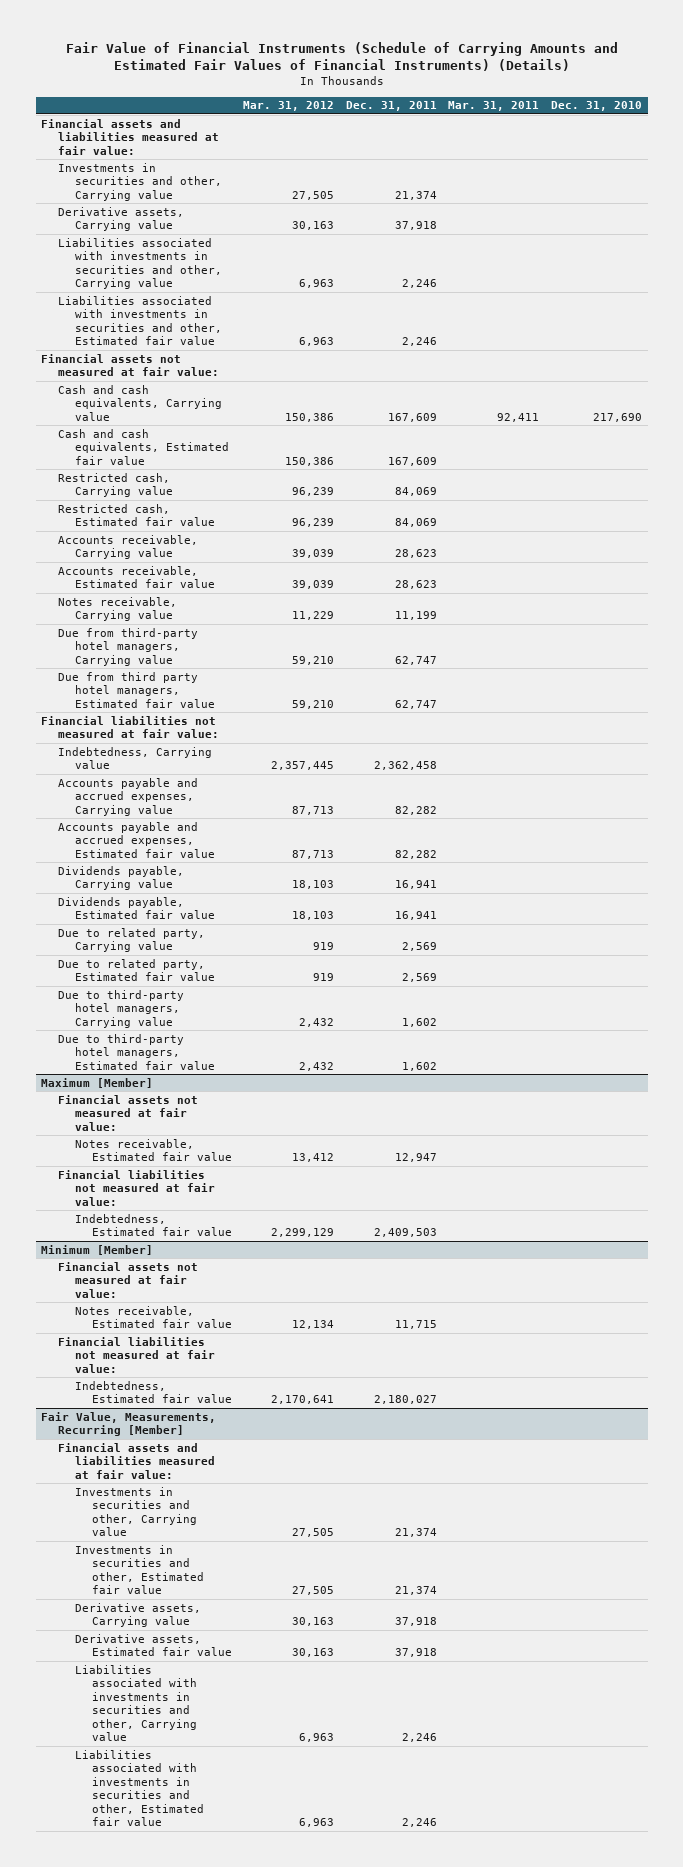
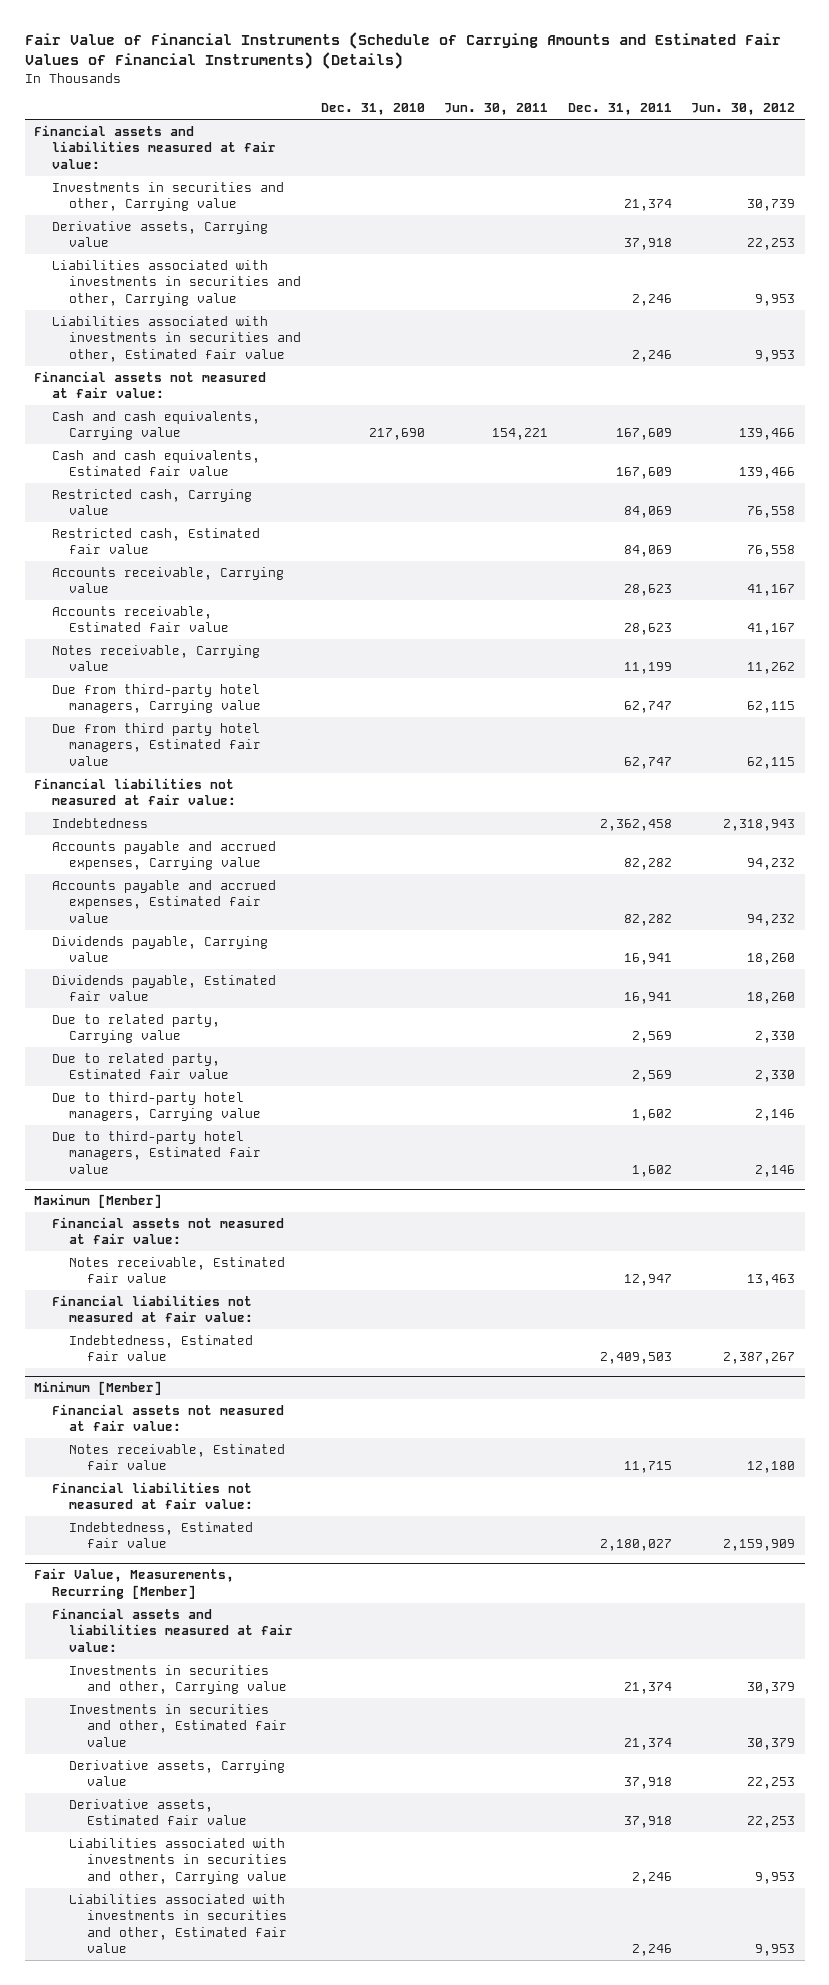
- | Mar. 31, 2012 | Dec. 31, 2011 | Mar. 31, 2011 | Dec. 31, 2010
+ | Dec. 31, 2010 | Jun. 30, 2011 | Dec. 31, 2011 | Jun. 30, 2012
- Indebtedness, Carrying value | 2,357,445 | 2,362,458 | |
+ Indebtedness | | | 2,362,458 | 2,318,943

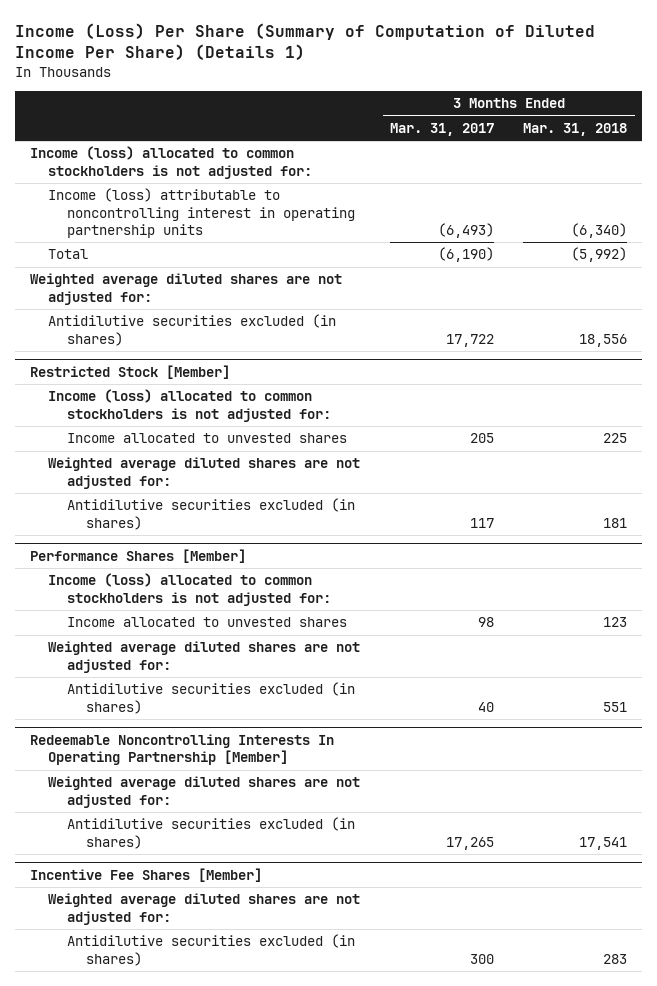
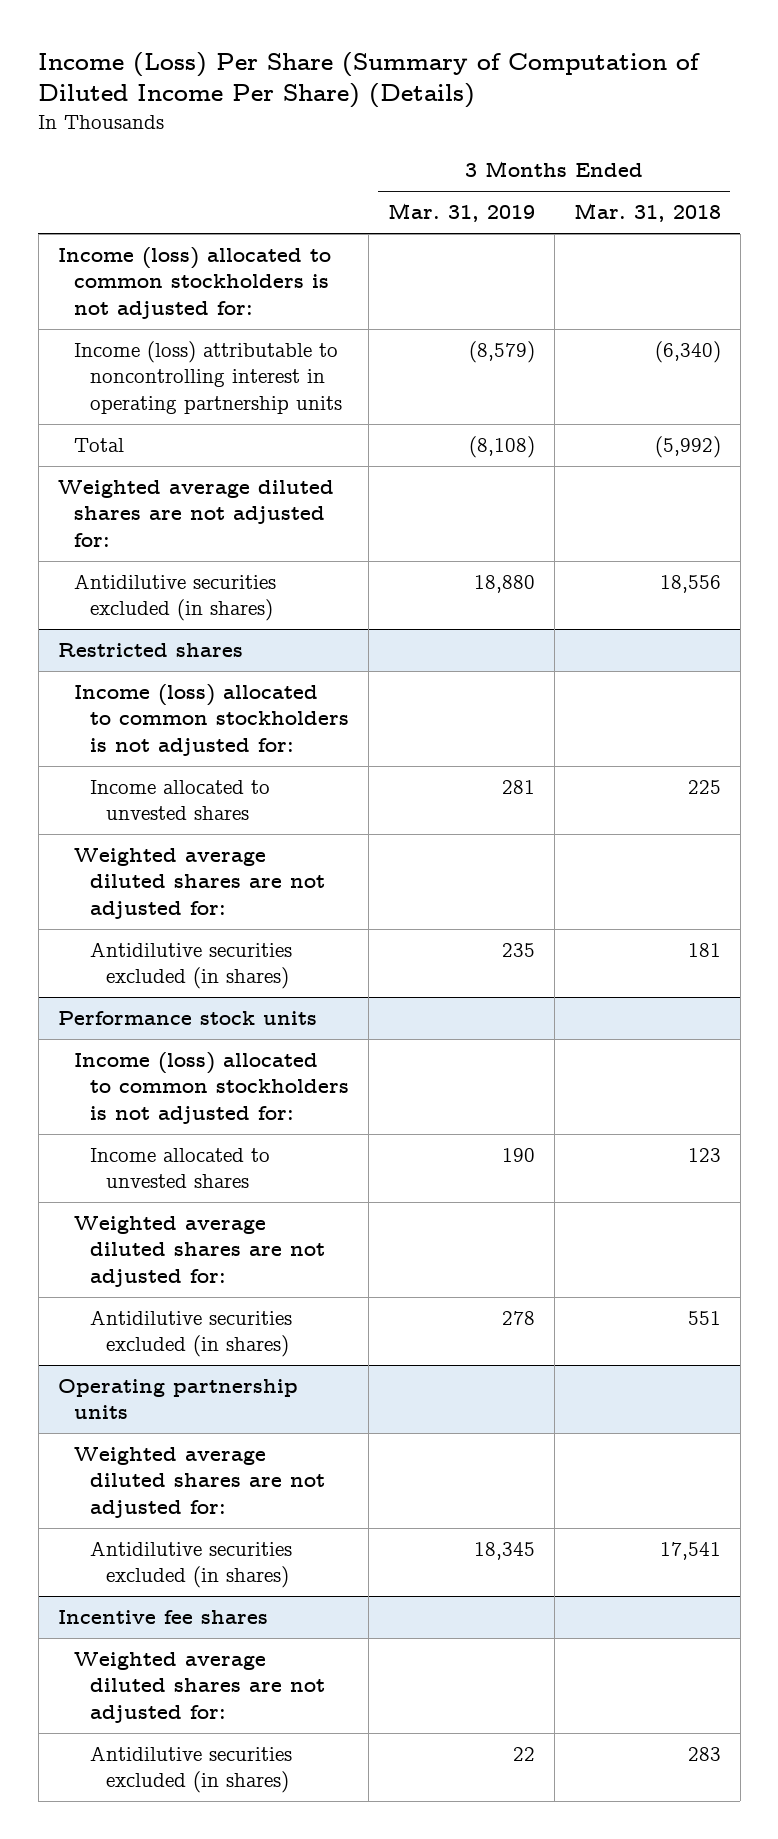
- Income (Loss) Per Share (Summary of Computation of Diluted Income Per Share) (Details 1)
+ Income (Loss) Per Share (Summary of Computation of Diluted Income Per Share) (Details)
- | 3 Months Ended Mar. 31, 2017 | 3 Months Ended Mar. 31, 2018
+ | 3 Months Ended Mar. 31, 2019 | 3 Months Ended Mar. 31, 2018
- Restricted Stock [Member]
+ Restricted shares
- Performance Shares [Member]
+ Performance stock units
- Redeemable Noncontrolling Interests In Operating Partnership [Member]
+ Operating partnership units
- Incentive Fee Shares [Member]
+ Incentive fee shares

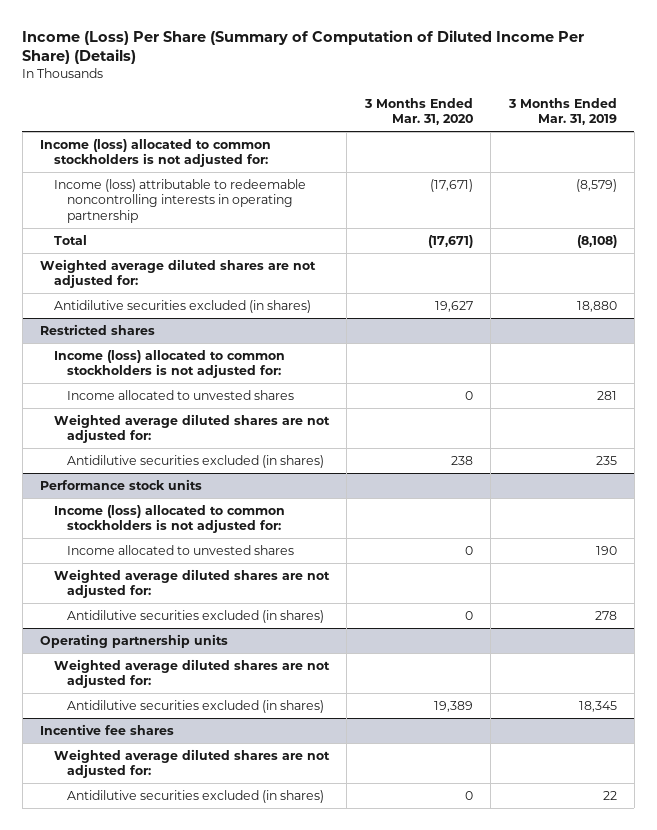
- | 3 Months Ended Mar. 31, 2019 | 3 Months Ended Mar. 31, 2018
+ | 3 Months Ended Mar. 31, 2020 | 3 Months Ended Mar. 31, 2019
- Income (loss) attributable to noncontrolling interest in operating partnership units | (8,579) | (6,340)
+ Income (loss) attributable to redeemable noncontrolling interests in operating partnership | (17,671) | (8,579)

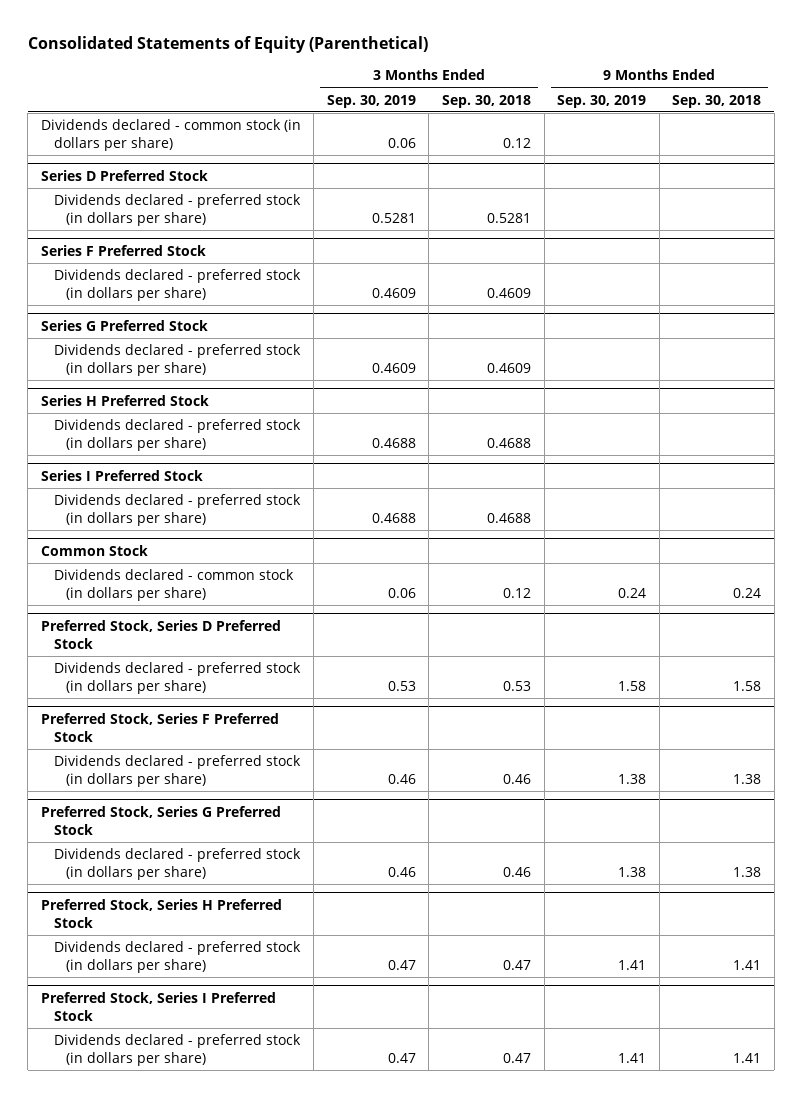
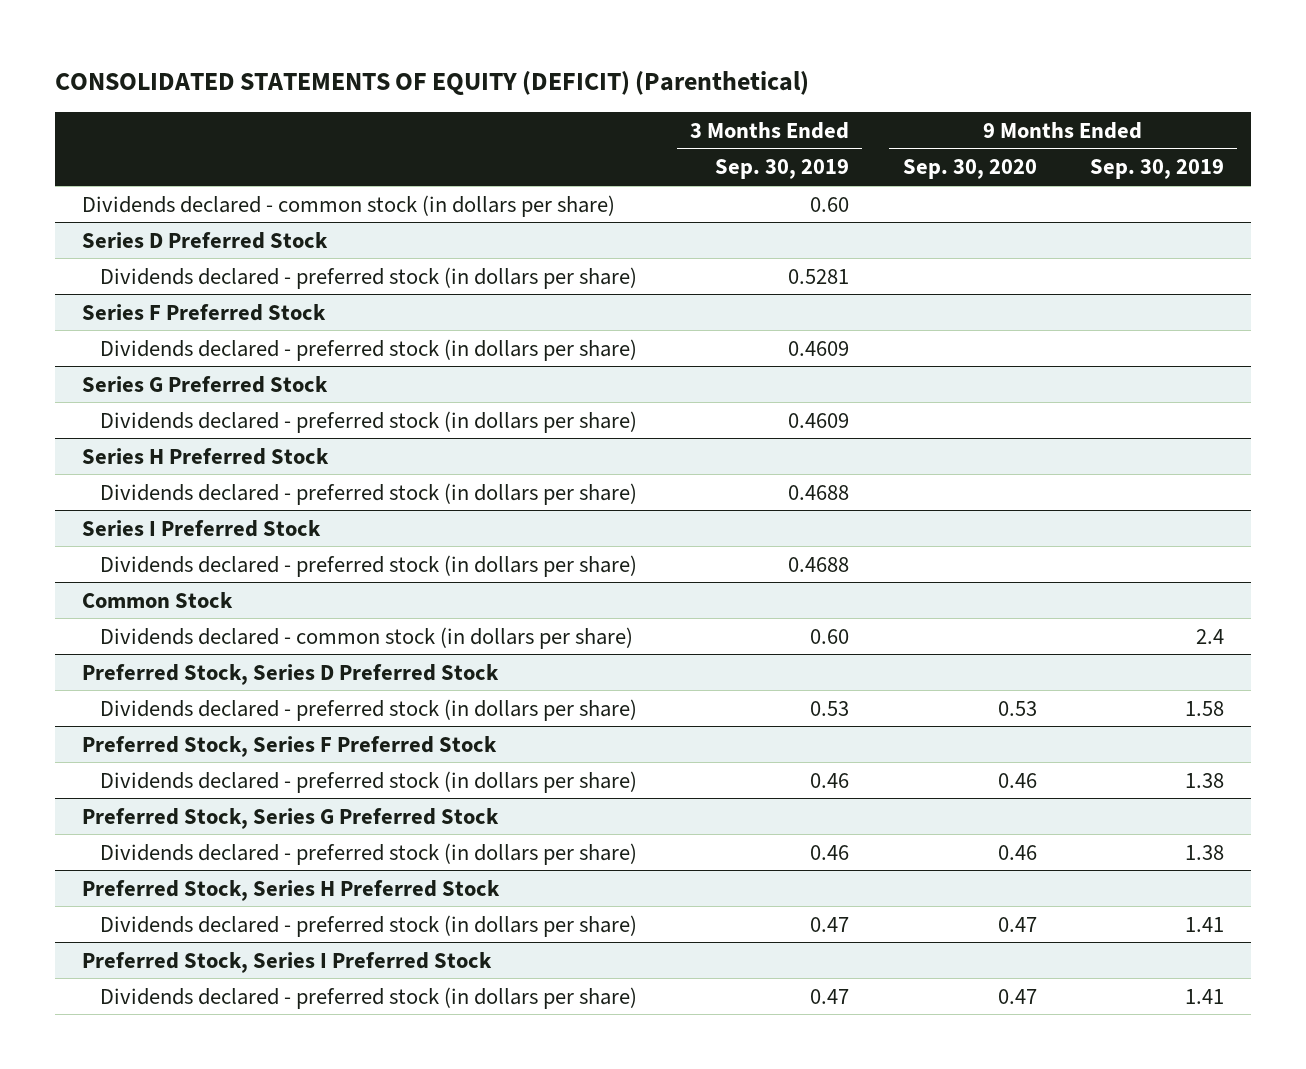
- Consolidated Statements of Equity (Parenthetical)
+ CONSOLIDATED STATEMENTS OF EQUITY (DEFICIT) (Parenthetical)
- | 3 Months Ended Sep. 30, 2019 | 3 Months Ended Sep. 30, 2018 | 9 Months Ended Sep. 30, 2019 | 9 Months Ended Sep. 30, 2018
+ | 3 Months Ended Sep. 30, 2019 | 9 Months Ended Sep. 30, 2020 | 9 Months Ended Sep. 30, 2019
- Dividends declared - common stock (in dollars per share) | 0.06 | 0.12 | |
+ Dividends declared - common stock (in dollars per share) | 0.60 | |
@ Common Stock
- Dividends declared - common stock (in dollars per share) | 0.06 | 0.12 | 0.24 | 0.24
+ Dividends declared - common stock (in dollars per share) | 0.60 | | 2.4

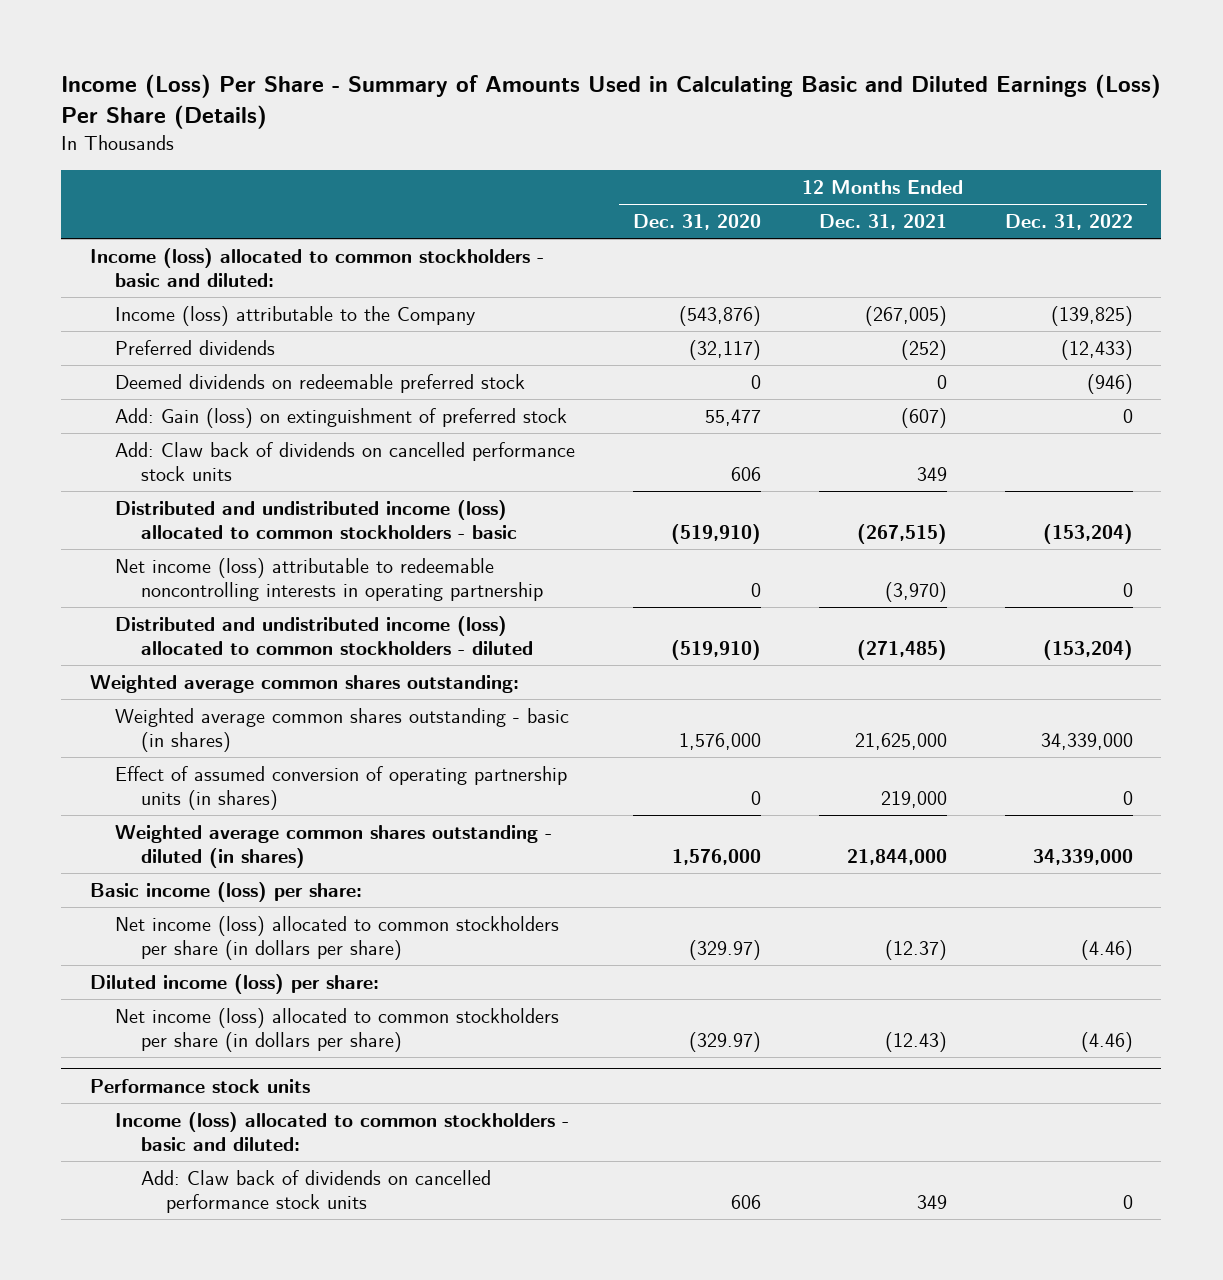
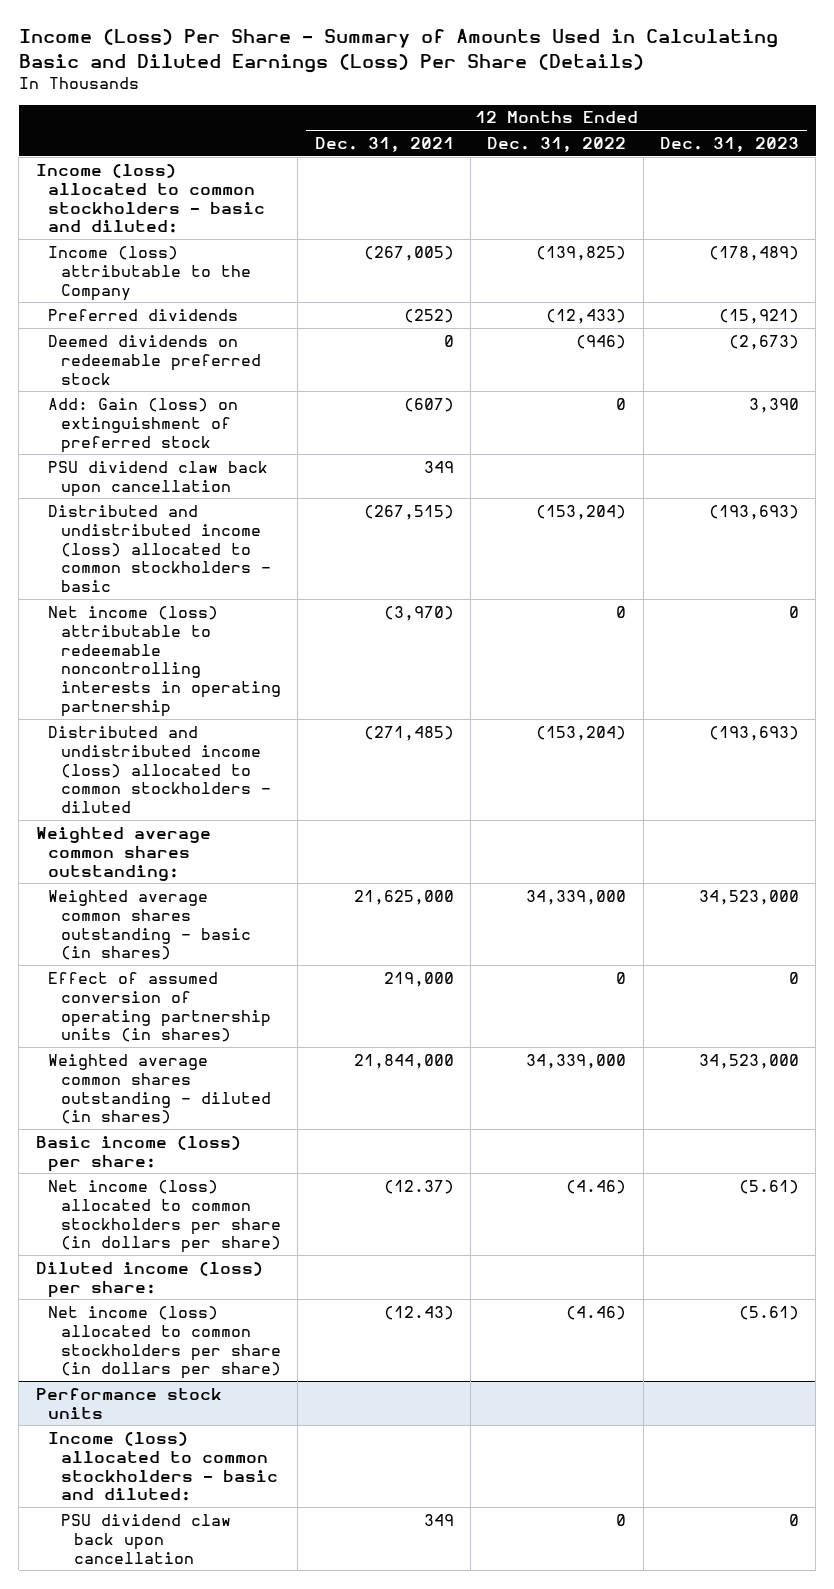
- | 12 Months Ended Dec. 31, 2020 | 12 Months Ended Dec. 31, 2021 | 12 Months Ended Dec. 31, 2022
+ | 12 Months Ended Dec. 31, 2021 | 12 Months Ended Dec. 31, 2022 | 12 Months Ended Dec. 31, 2023
- Add: Claw back of dividends on cancelled performance stock units | 606 | 349 |
+ PSU dividend claw back upon cancellation | 349 | |
@ Performance stock units
- Add: Claw back of dividends on cancelled performance stock units | 606 | 349 | 0
+ PSU dividend claw back upon cancellation | 349 | 0 | 0

